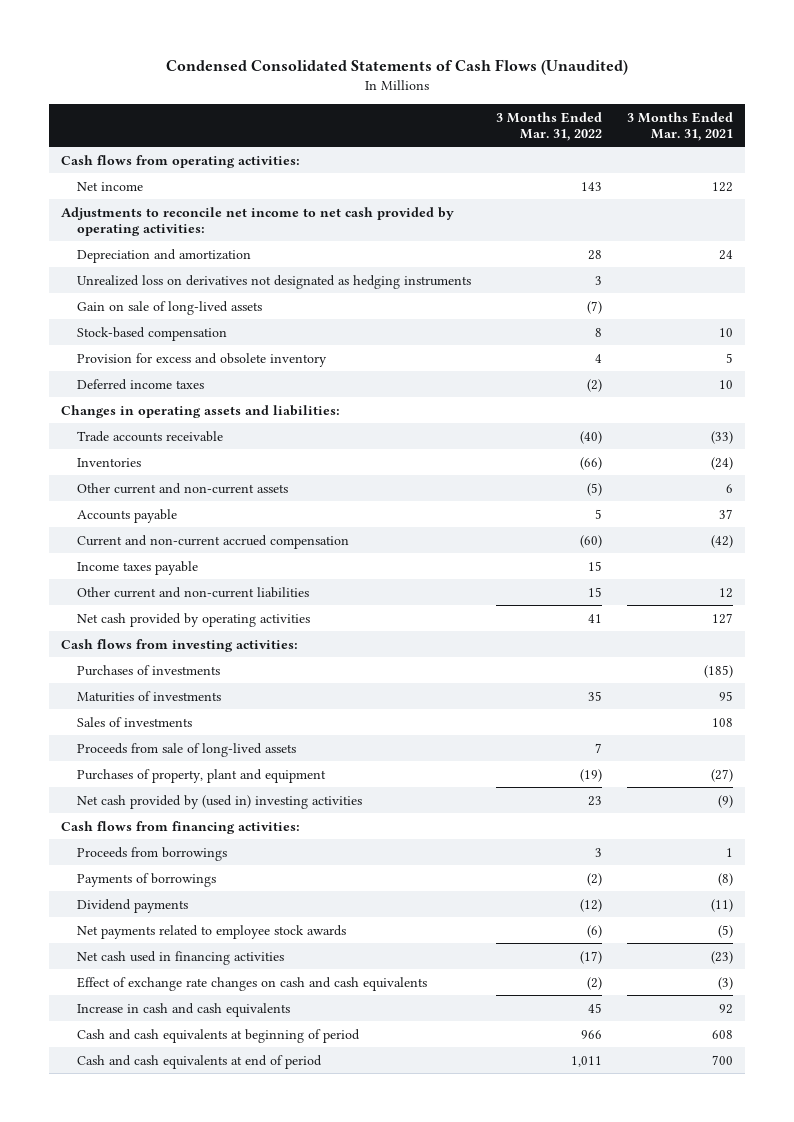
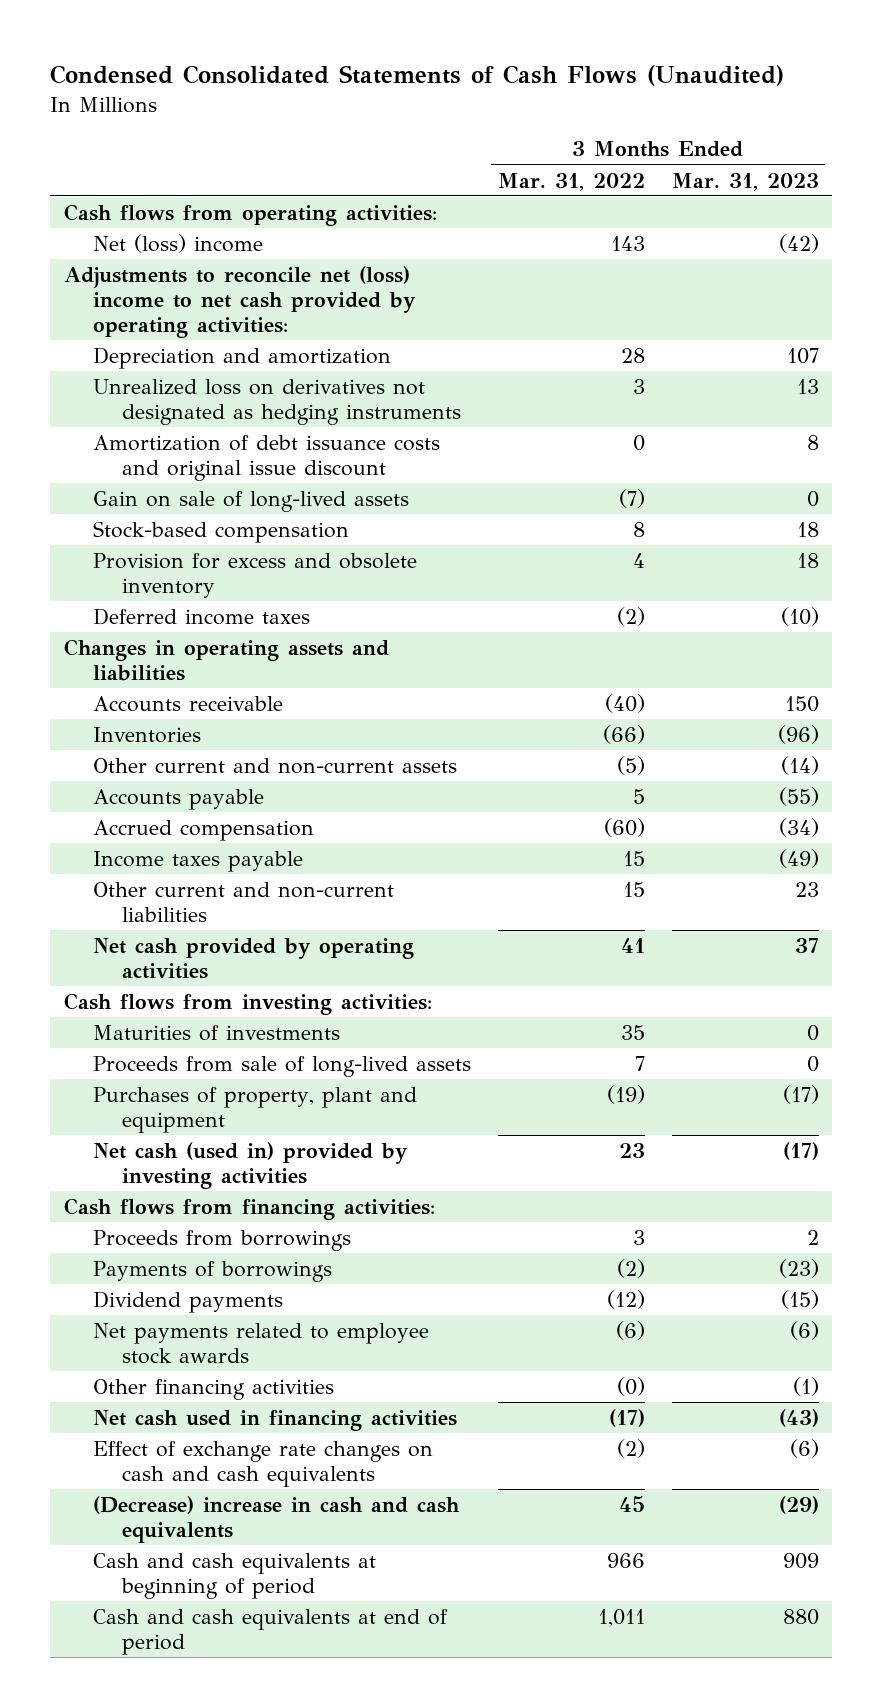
- | 3 Months Ended Mar. 31, 2022 | 3 Months Ended Mar. 31, 2021
+ | 3 Months Ended Mar. 31, 2022 | 3 Months Ended Mar. 31, 2023
- Net income | 143 | 122
- Adjustments to reconcile net income to net cash provided by operating activities:
+ Net (loss) income | 143 | (42)
+ Adjustments to reconcile net (loss) income to net cash provided by operating activities:
+ Amortization of debt issuance costs and original issue discount | 0 | 8
- Changes in operating assets and liabilities:
- Trade accounts receivable | (40) | (33)
+ Changes in operating assets and liabilities
+ Accounts receivable | (40) | 150
- Current and non-current accrued compensation | (60) | (42)
+ Accrued compensation | (60) | (34)
- Purchases of investments | | (185)
- Sales of investments | | 108
- Net cash provided by (used in) investing activities | 23 | (9)
+ Net cash (used in) provided by investing activities | 23 | (17)
+ Other financing activities | (0) | (1)
- Increase in cash and cash equivalents | 45 | 92
+ (Decrease) increase in cash and cash equivalents | 45 | (29)

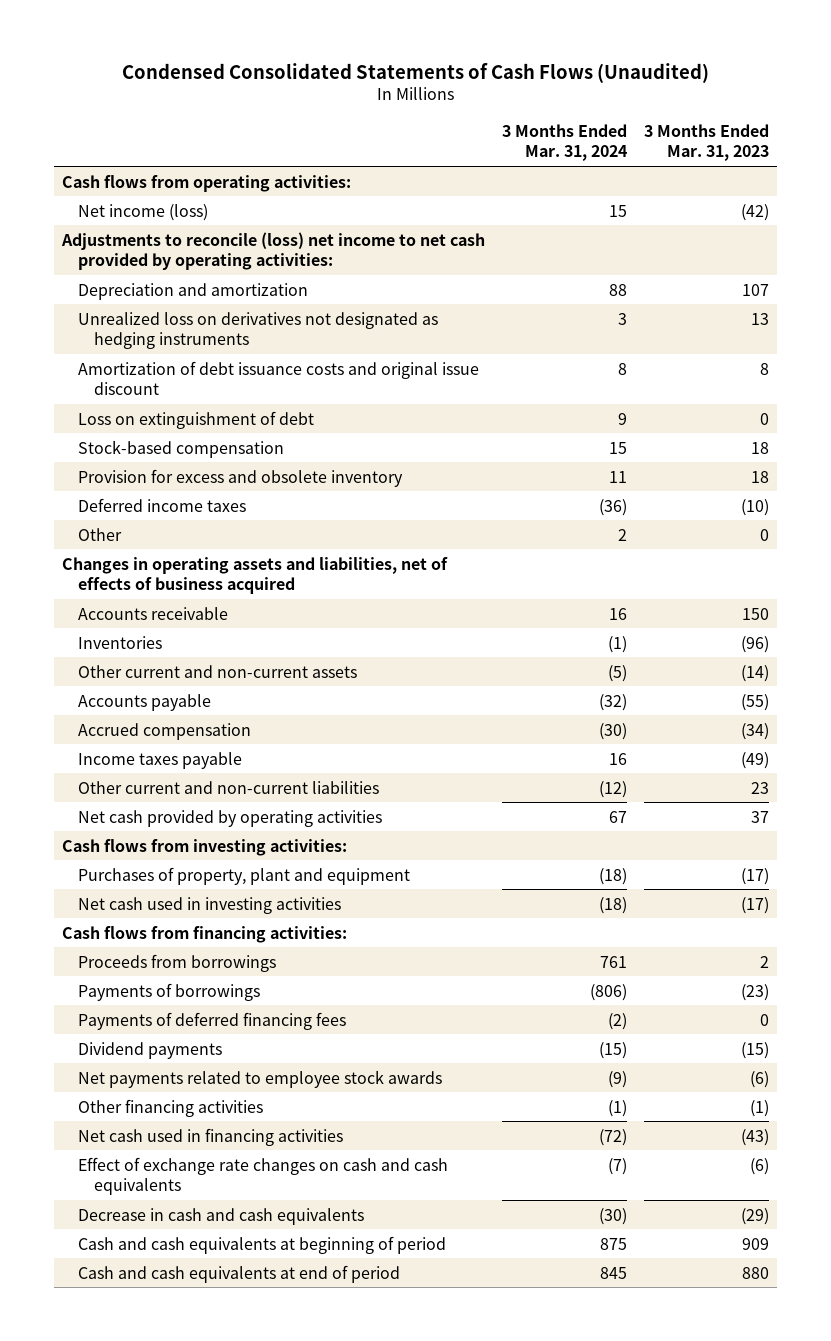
- | 3 Months Ended Mar. 31, 2022 | 3 Months Ended Mar. 31, 2023
+ | 3 Months Ended Mar. 31, 2024 | 3 Months Ended Mar. 31, 2023
- Net (loss) income | 143 | (42)
- Adjustments to reconcile net (loss) income to net cash provided by operating activities:
+ Net income (loss) | 15 | (42)
+ Adjustments to reconcile (loss) net income to net cash provided by operating activities:
- Gain on sale of long-lived assets | (7) | 0
+ Loss on extinguishment of debt | 9 | 0
- Changes in operating assets and liabilities
+ Other | 2 | 0
+ Changes in operating assets and liabilities, net of effects of business acquired
- Maturities of investments | 35 | 0
- Proceeds from sale of long-lived assets | 7 | 0
- Net cash (used in) provided by investing activities | 23 | (17)
+ Net cash used in investing activities | (18) | (17)
+ Payments of deferred financing fees | (2) | 0
- (Decrease) increase in cash and cash equivalents | 45 | (29)
+ Decrease in cash and cash equivalents | (30) | (29)

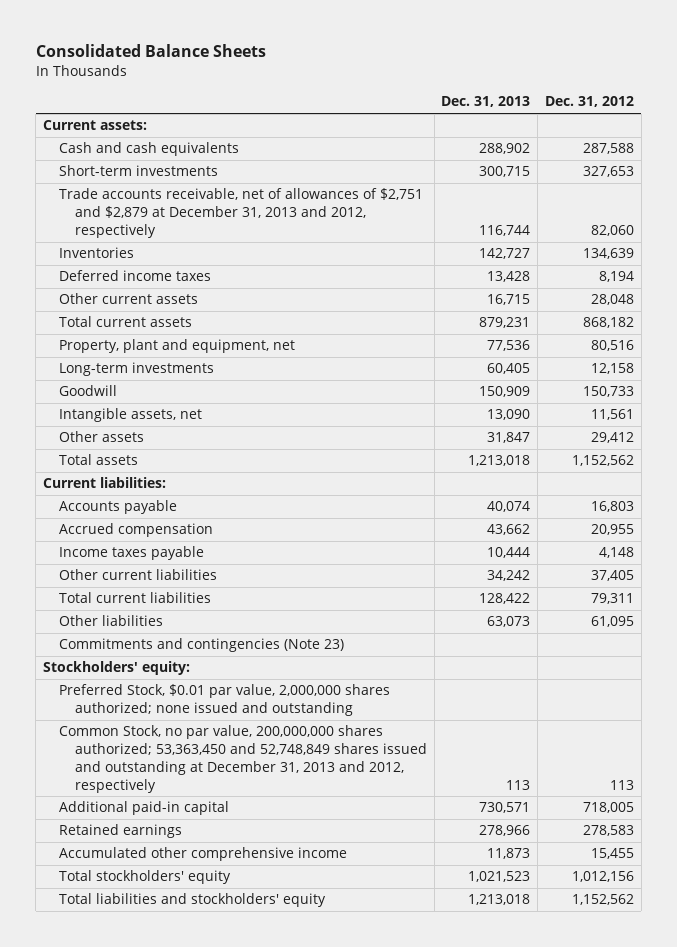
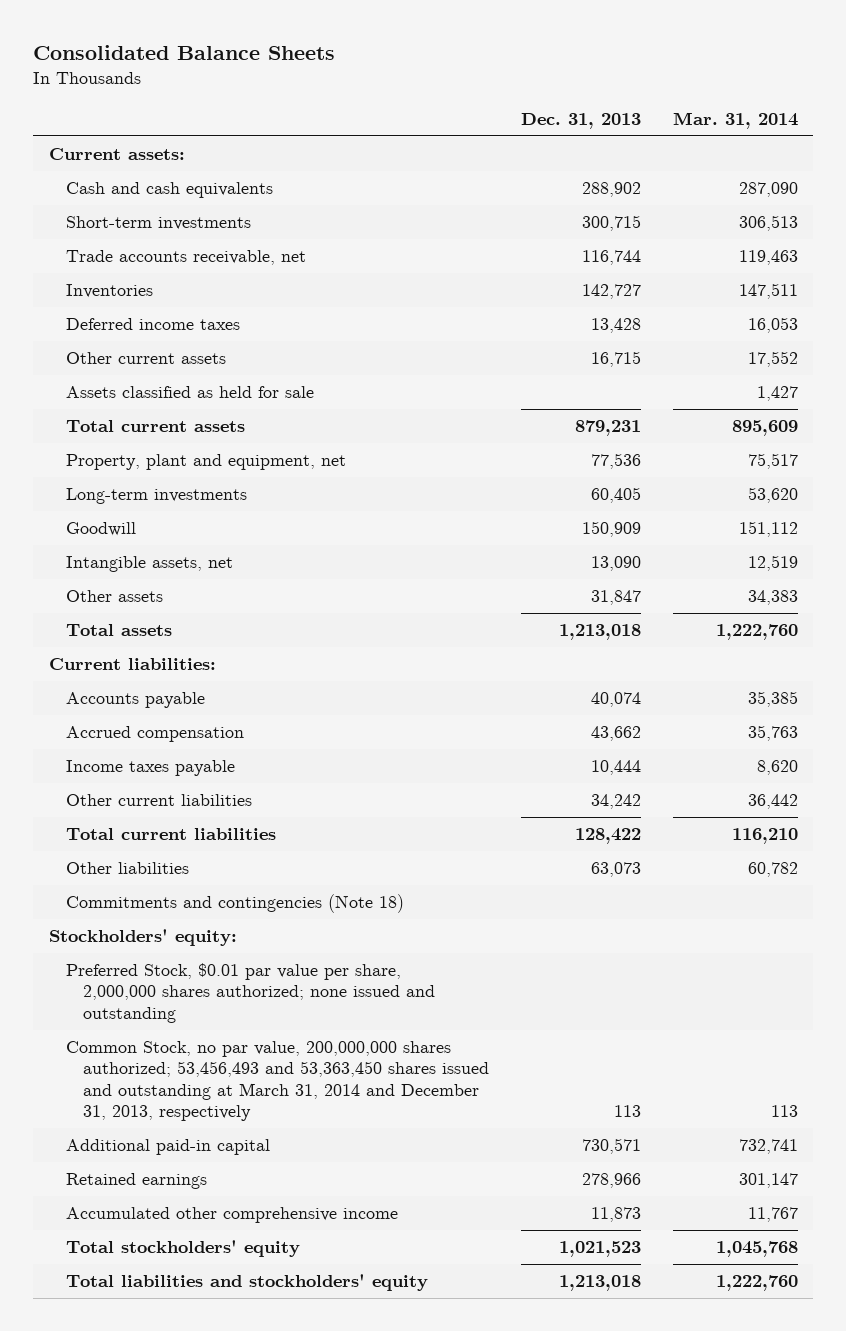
- | Dec. 31, 2013 | Dec. 31, 2012
+ | Dec. 31, 2013 | Mar. 31, 2014
- Trade accounts receivable, net of allowances of $2,751 and $2,879 at December 31, 2013 and 2012, respectively | 116,744 | 82,060
+ Trade accounts receivable, net | 116,744 | 119,463
+ Assets classified as held for sale | | 1,427
- Commitments and contingencies (Note 23)
+ Commitments and contingencies (Note 18)
- Preferred Stock, $0.01 par value, 2,000,000 shares authorized; none issued and outstanding
- Common Stock, no par value, 200,000,000 shares authorized; 53,363,450 and 52,748,849 shares issued and outstanding at December 31, 2013 and 2012, respectively | 113 | 113
+ Preferred Stock, $0.01 par value per share, 2,000,000 shares authorized; none issued and outstanding
+ Common Stock, no par value, 200,000,000 shares authorized; 53,456,493 and 53,363,450 shares issued and outstanding at March 31, 2014 and December 31, 2013, respectively | 113 | 113

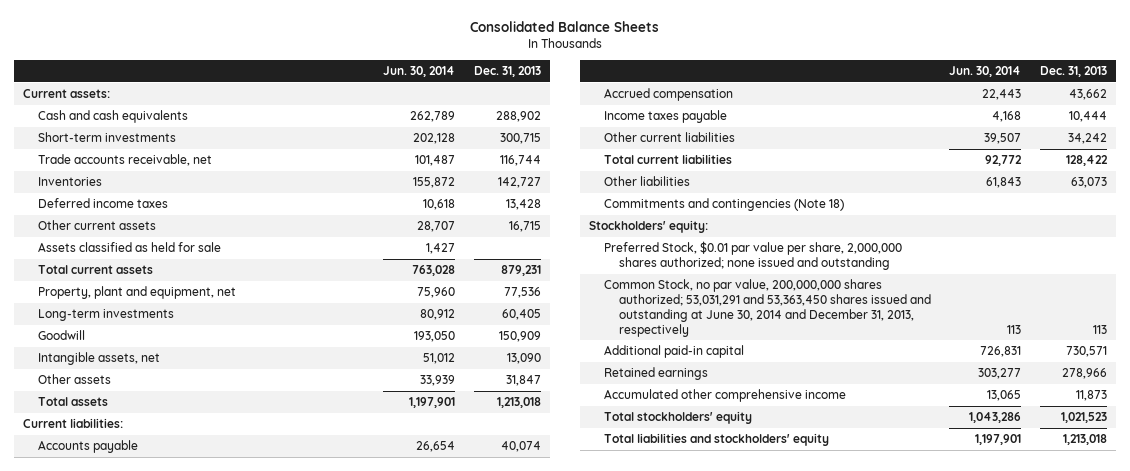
- | Dec. 31, 2013 | Mar. 31, 2014
+ | Jun. 30, 2014 | Dec. 31, 2013
- Common Stock, no par value, 200,000,000 shares authorized; 53,456,493 and 53,363,450 shares issued and outstanding at March 31, 2014 and December 31, 2013, respectively | 113 | 113
+ Common Stock, no par value, 200,000,000 shares authorized; 53,031,291 and 53,363,450 shares issued and outstanding at June 30, 2014 and December 31, 2013, respectively | 113 | 113

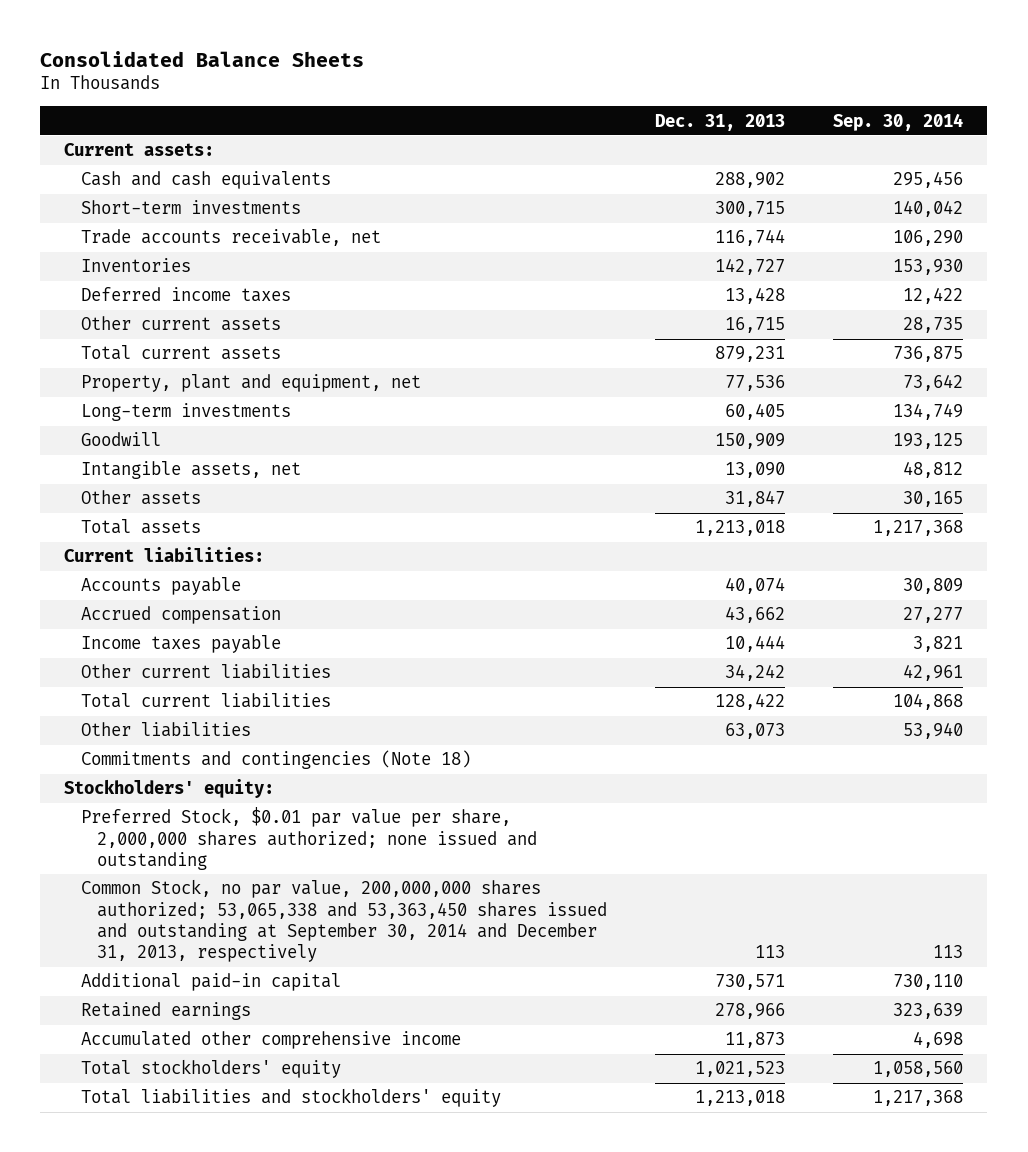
- | Jun. 30, 2014 | Dec. 31, 2013
+ | Dec. 31, 2013 | Sep. 30, 2014
- Assets classified as held for sale | 1,427 |
- Common Stock, no par value, 200,000,000 shares authorized; 53,031,291 and 53,363,450 shares issued and outstanding at June 30, 2014 and December 31, 2013, respectively | 113 | 113
+ Common Stock, no par value, 200,000,000 shares authorized; 53,065,338 and 53,363,450 shares issued and outstanding at September 30, 2014 and December 31, 2013, respectively | 113 | 113

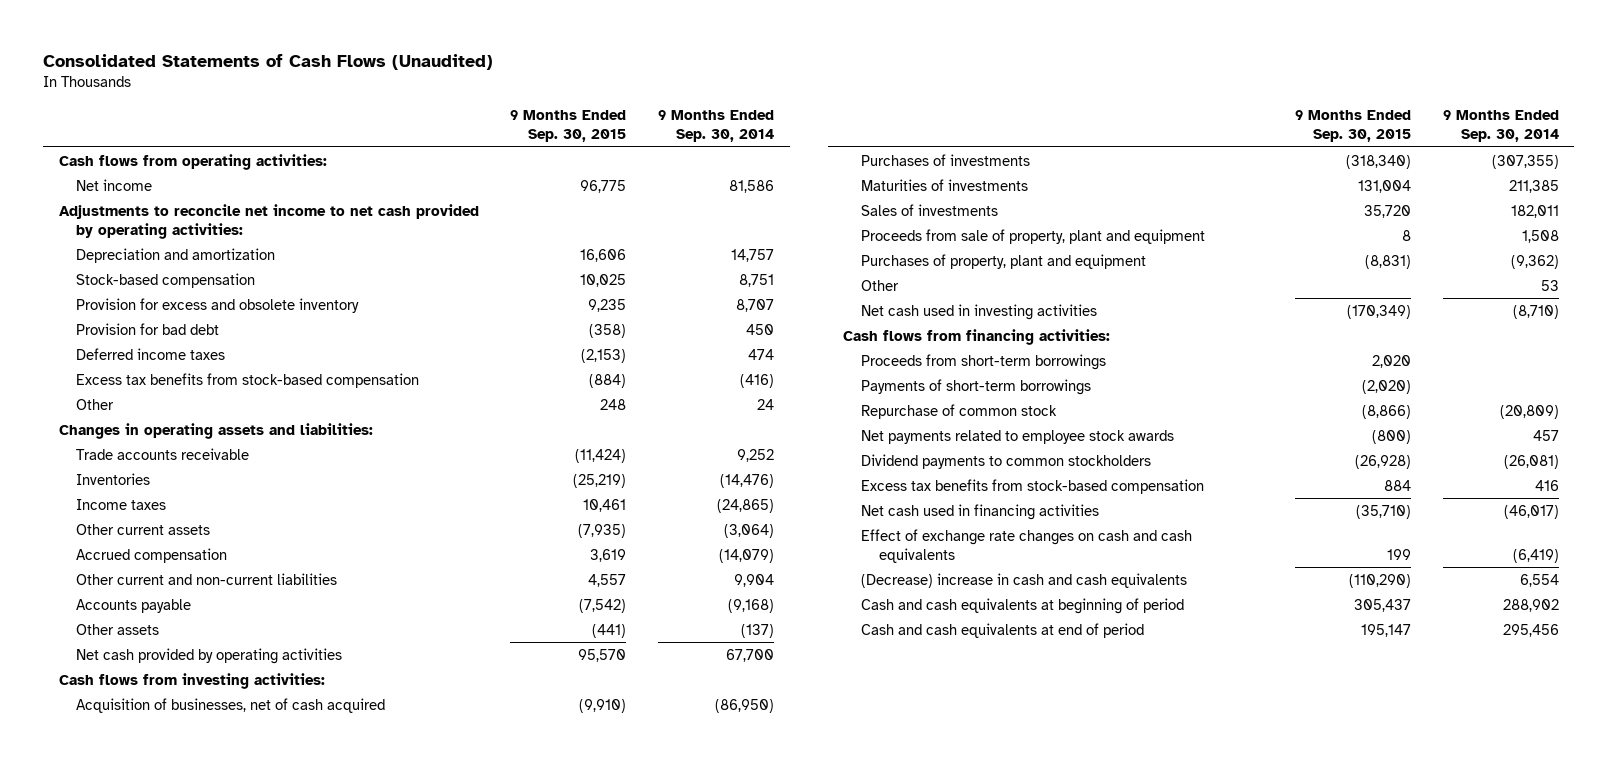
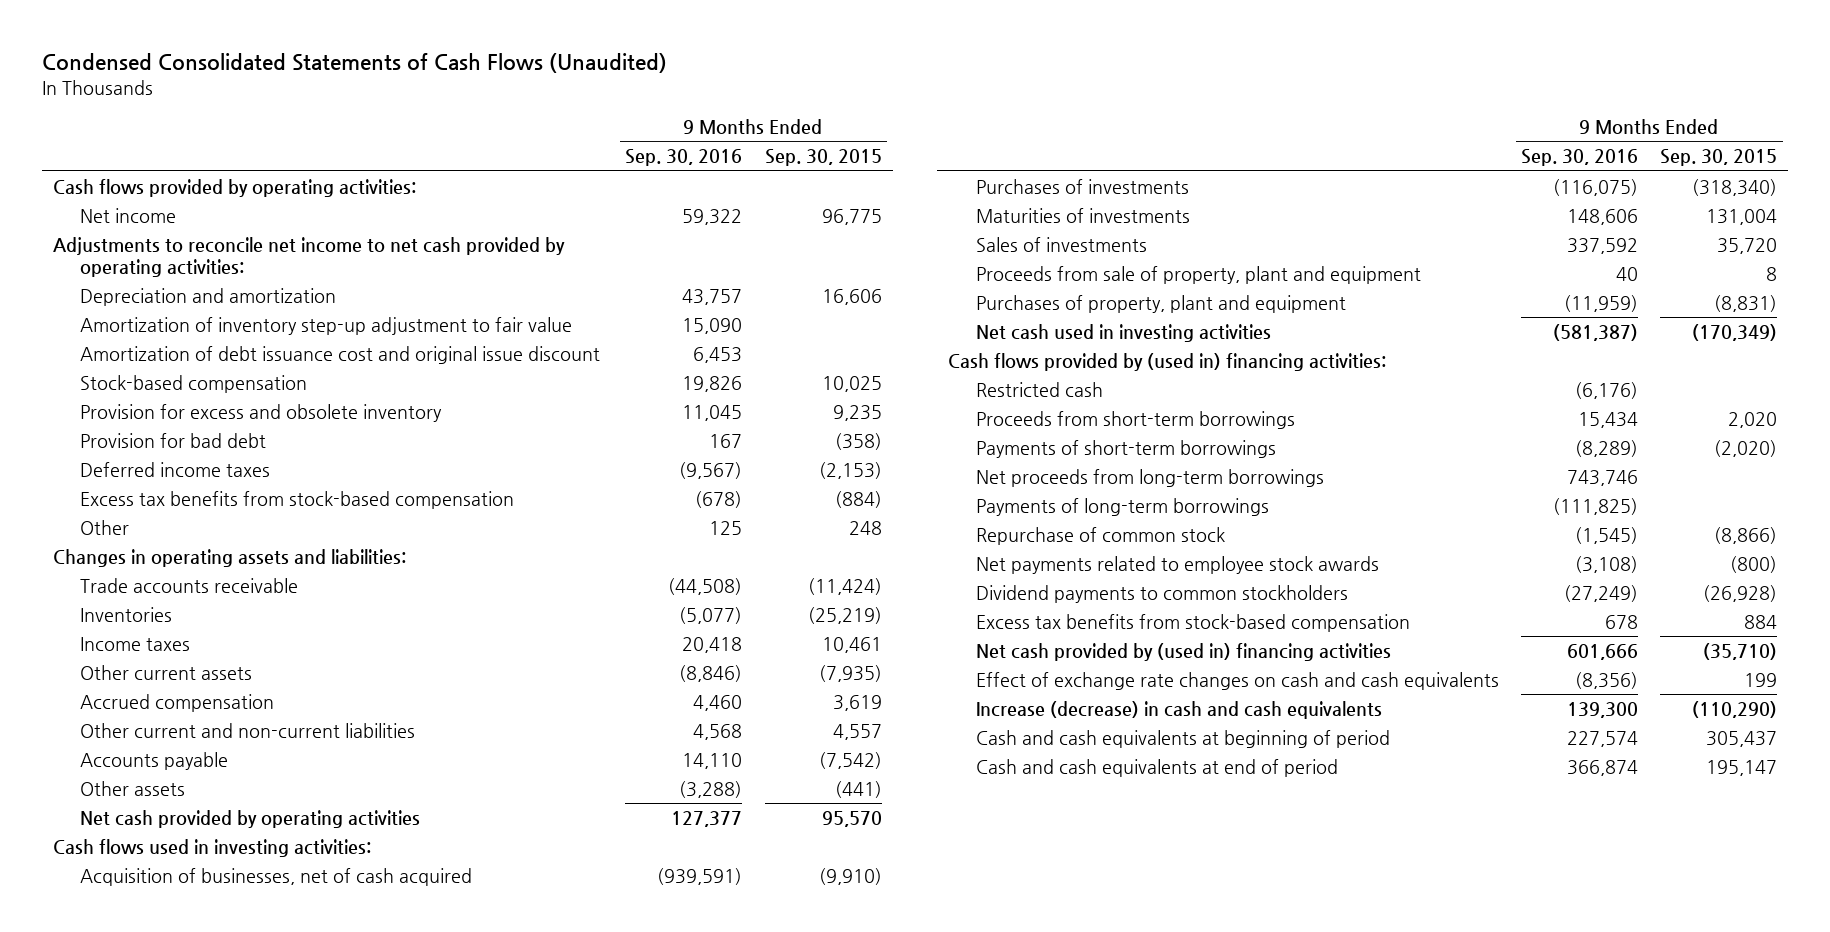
- Consolidated Statements of Cash Flows (Unaudited)
+ Condensed Consolidated Statements of Cash Flows (Unaudited)
- | 9 Months Ended Sep. 30, 2015 | 9 Months Ended Sep. 30, 2014
+ | 9 Months Ended Sep. 30, 2016 | 9 Months Ended Sep. 30, 2015
- Cash flows from operating activities:
+ Cash flows provided by operating activities:
+ Amortization of inventory step-up adjustment to fair value | 15,090 |
+ Amortization of debt issuance cost and original issue discount | 6,453 |
- Cash flows from investing activities:
+ Cash flows used in investing activities:
- Other | | 53
- Cash flows from financing activities:
+ Cash flows provided by (used in) financing activities:
+ Restricted cash | (6,176) |
+ Net proceeds from long-term borrowings | 743,746 |
+ Payments of long-term borrowings | (111,825) |
- Net cash used in financing activities | (35,710) | (46,017)
+ Net cash provided by (used in) financing activities | 601,666 | (35,710)
- (Decrease) increase in cash and cash equivalents | (110,290) | 6,554
+ Increase (decrease) in cash and cash equivalents | 139,300 | (110,290)

